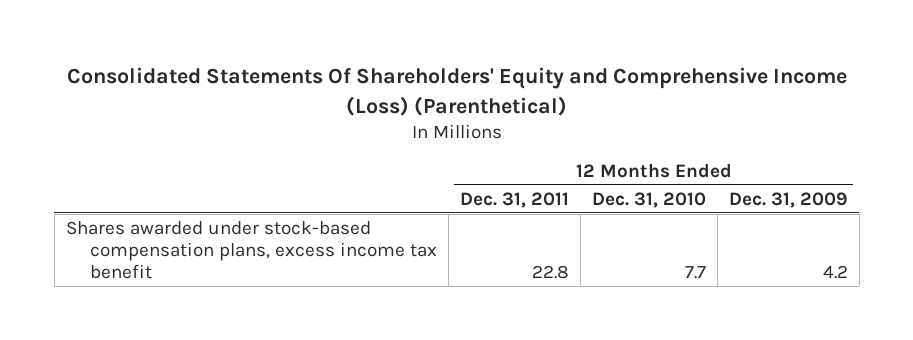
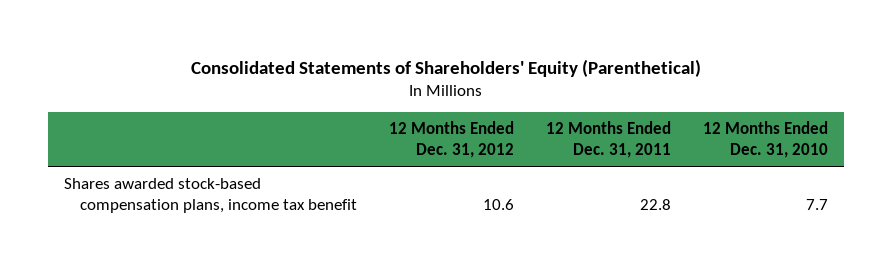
- Consolidated Statements Of Shareholders' Equity and Comprehensive Income (Loss) (Parenthetical)
+ Consolidated Statements of Shareholders' Equity (Parenthetical)
- | 12 Months Ended Dec. 31, 2011 | 12 Months Ended Dec. 31, 2010 | 12 Months Ended Dec. 31, 2009
+ | 12 Months Ended Dec. 31, 2012 | 12 Months Ended Dec. 31, 2011 | 12 Months Ended Dec. 31, 2010
- Shares awarded under stock-based compensation plans, excess income tax benefit | 22.8 | 7.7 | 4.2
+ Shares awarded stock-based compensation plans, income tax benefit | 10.6 | 22.8 | 7.7

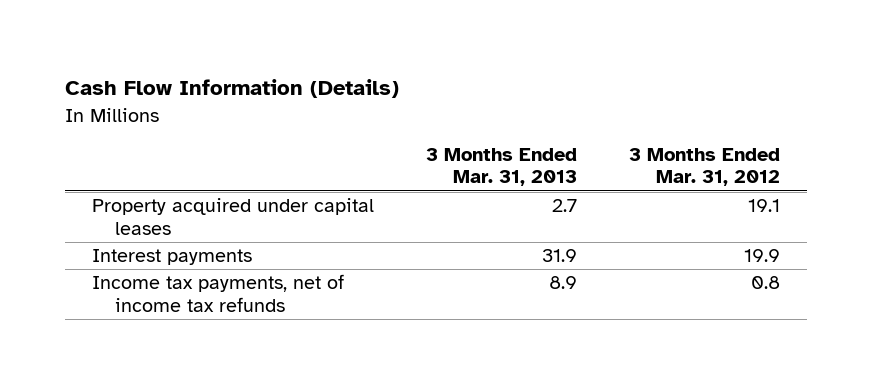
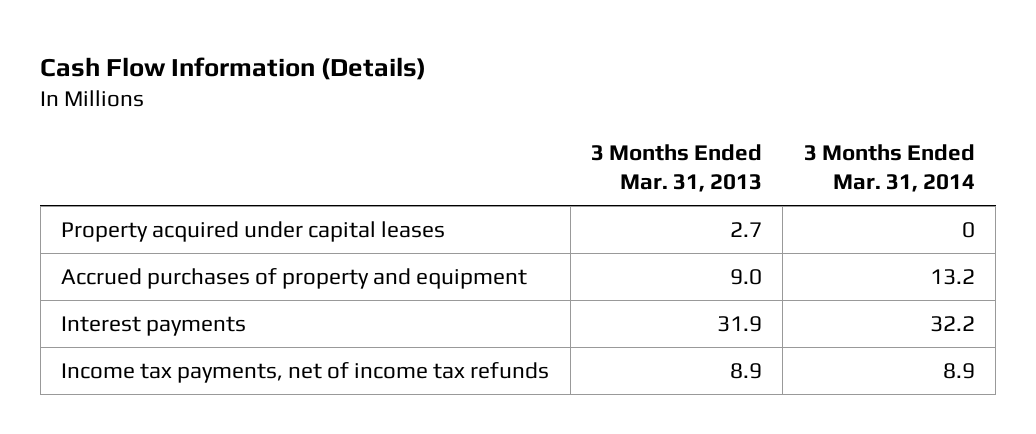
- | 3 Months Ended Mar. 31, 2013 | 3 Months Ended Mar. 31, 2012
+ | 3 Months Ended Mar. 31, 2013 | 3 Months Ended Mar. 31, 2014
+ Accrued purchases of property and equipment | 9.0 | 13.2

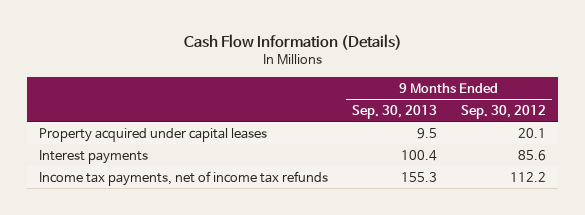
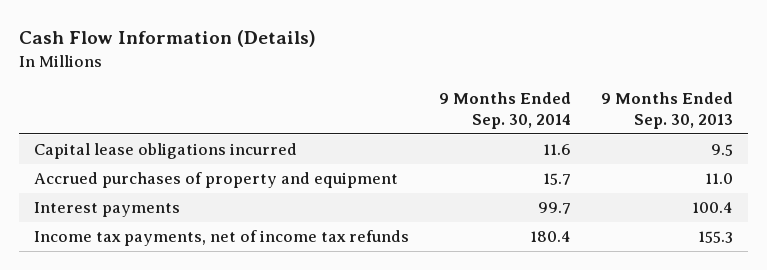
- | 9 Months Ended Sep. 30, 2013 | 9 Months Ended Sep. 30, 2012
+ | 9 Months Ended Sep. 30, 2014 | 9 Months Ended Sep. 30, 2013
- Property acquired under capital leases | 9.5 | 20.1
+ Capital lease obligations incurred | 11.6 | 9.5
+ Accrued purchases of property and equipment | 15.7 | 11.0

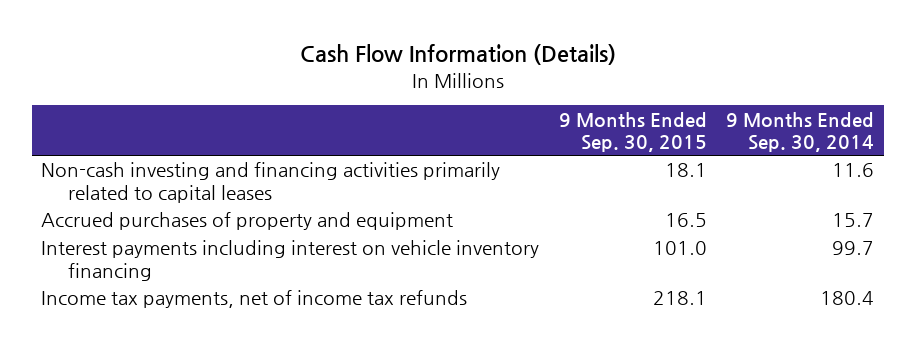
- | 9 Months Ended Sep. 30, 2014 | 9 Months Ended Sep. 30, 2013
+ | 9 Months Ended Sep. 30, 2015 | 9 Months Ended Sep. 30, 2014
- Capital lease obligations incurred | 11.6 | 9.5
+ Non-cash investing and financing activities primarily related to capital leases | 18.1 | 11.6
- Interest payments | 99.7 | 100.4
+ Interest payments including interest on vehicle inventory financing | 101.0 | 99.7

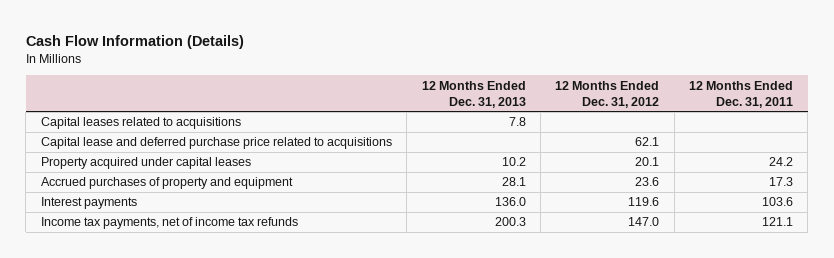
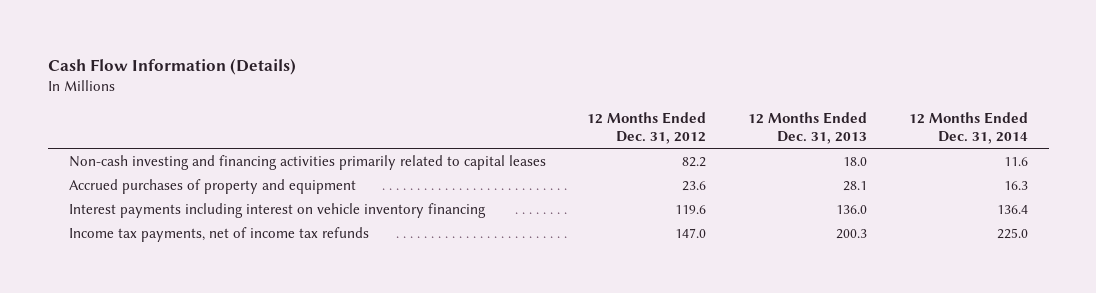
- | 12 Months Ended Dec. 31, 2013 | 12 Months Ended Dec. 31, 2012 | 12 Months Ended Dec. 31, 2011
+ | 12 Months Ended Dec. 31, 2012 | 12 Months Ended Dec. 31, 2013 | 12 Months Ended Dec. 31, 2014
- Capital leases related to acquisitions | 7.8 | |
- Capital lease and deferred purchase price related to acquisitions | | 62.1 |
- Property acquired under capital leases | 10.2 | 20.1 | 24.2
+ Non-cash investing and financing activities primarily related to capital leases | 82.2 | 18.0 | 11.6
- Interest payments | 136.0 | 119.6 | 103.6
+ Interest payments including interest on vehicle inventory financing | 119.6 | 136.0 | 136.4

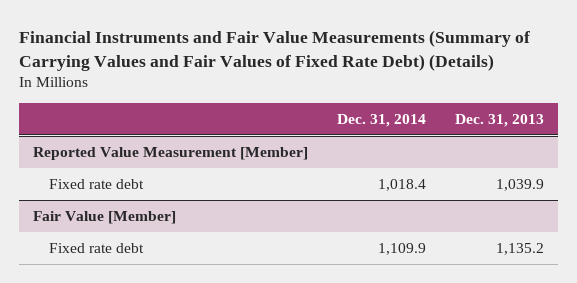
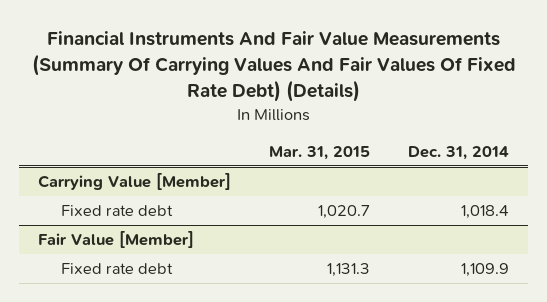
- Financial Instruments and Fair Value Measurements (Summary of Carrying Values and Fair Values of Fixed Rate Debt) (Details)
+ Financial Instruments And Fair Value Measurements (Summary Of Carrying Values And Fair Values Of Fixed Rate Debt) (Details)
- | Dec. 31, 2014 | Dec. 31, 2013
+ | Mar. 31, 2015 | Dec. 31, 2014
- Reported Value Measurement [Member]
+ Carrying Value [Member]

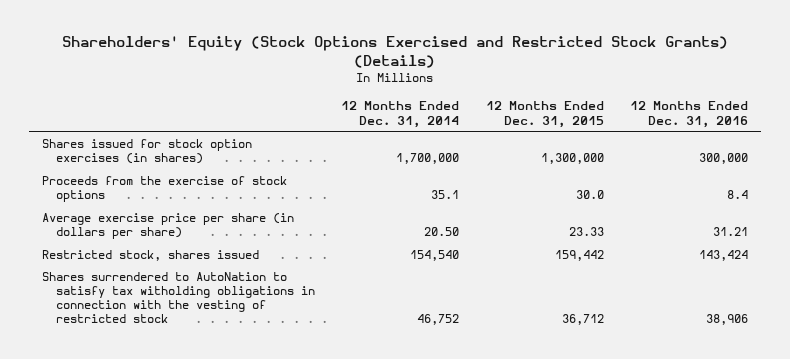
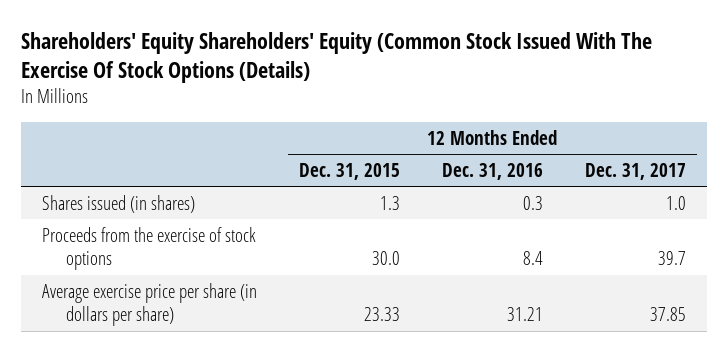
- Shareholders' Equity (Stock Options Exercised and Restricted Stock Grants) (Details)
+ Shareholders' Equity Shareholders' Equity (Common Stock Issued With The Exercise Of Stock Options (Details)
- | 12 Months Ended Dec. 31, 2014 | 12 Months Ended Dec. 31, 2015 | 12 Months Ended Dec. 31, 2016
+ | 12 Months Ended Dec. 31, 2015 | 12 Months Ended Dec. 31, 2016 | 12 Months Ended Dec. 31, 2017
- Shares issued for stock option exercises (in shares) | 1,700,000 | 1,300,000 | 300,000
+ Shares issued (in shares) | 1.3 | 0.3 | 1.0
- Restricted stock, shares issued | 154,540 | 159,442 | 143,424
- Shares surrendered to AutoNation to satisfy tax witholding obligations in connection with the vesting of restricted stock | 46,752 | 36,712 | 38,906

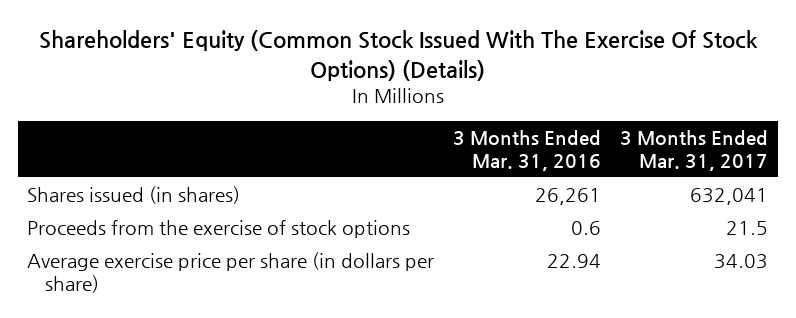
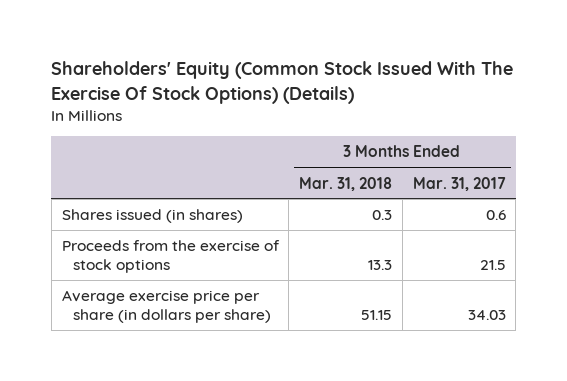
- | 3 Months Ended Mar. 31, 2016 | 3 Months Ended Mar. 31, 2017
+ | 3 Months Ended Mar. 31, 2018 | 3 Months Ended Mar. 31, 2017
- Shares issued (in shares) | 26,261 | 632,041
+ Shares issued (in shares) | 0.3 | 0.6

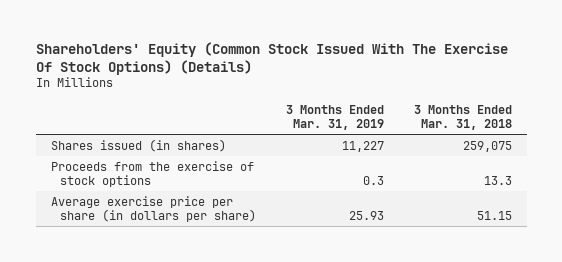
- | 3 Months Ended Mar. 31, 2018 | 3 Months Ended Mar. 31, 2017
+ | 3 Months Ended Mar. 31, 2019 | 3 Months Ended Mar. 31, 2018
- Shares issued (in shares) | 0.3 | 0.6
+ Shares issued (in shares) | 11,227 | 259,075

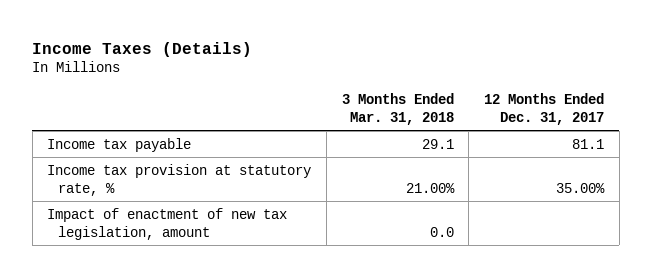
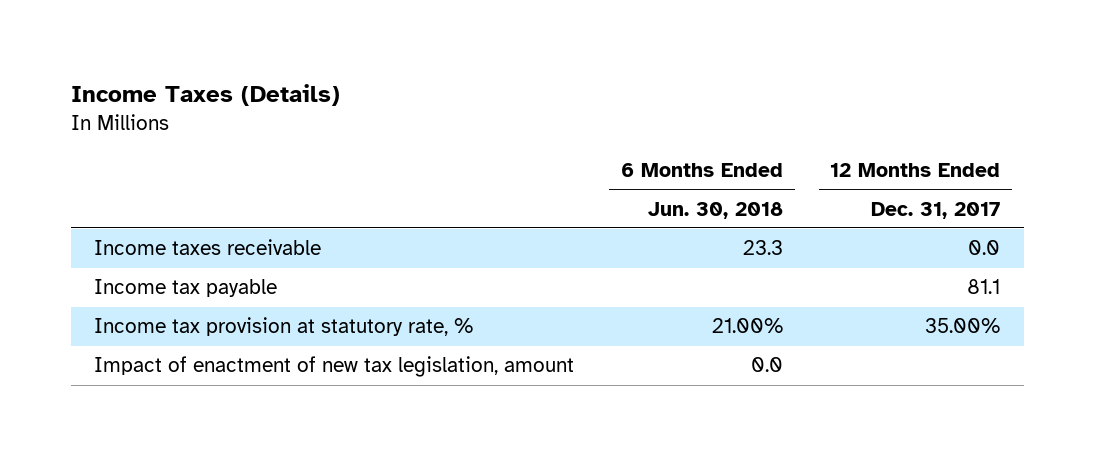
- | 3 Months Ended Mar. 31, 2018 | 12 Months Ended Dec. 31, 2017
+ | 6 Months Ended Jun. 30, 2018 | 12 Months Ended Dec. 31, 2017
+ Income taxes receivable | 23.3 | 0.0

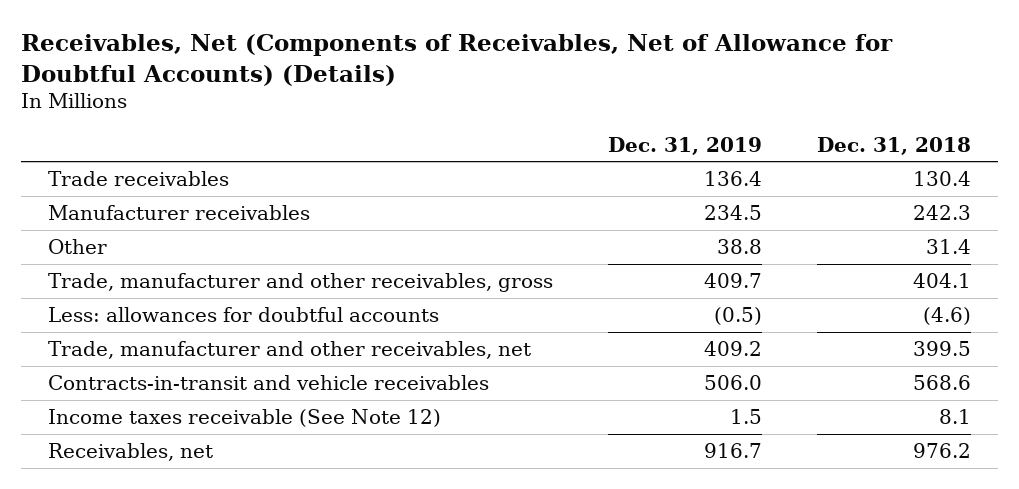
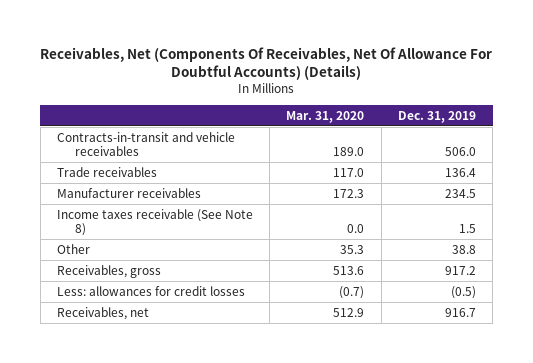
- Receivables, Net (Components of Receivables, Net of Allowance for Doubtful Accounts) (Details)
+ Receivables, Net (Components Of Receivables, Net Of Allowance For Doubtful Accounts) (Details)
- | Dec. 31, 2019 | Dec. 31, 2018
+ | Mar. 31, 2020 | Dec. 31, 2019
moved up: Contracts-in-transit and vehicle receivables | 189.0 | 506.0
+ Income taxes receivable (See Note 8) | 0.0 | 1.5
- Trade, manufacturer and other receivables, gross | 409.7 | 404.1
- Less: allowances for doubtful accounts | (0.5) | (4.6)
- Trade, manufacturer and other receivables, net | 409.2 | 399.5
- Income taxes receivable (See Note 12) | 1.5 | 8.1
+ Receivables, gross | 513.6 | 917.2
+ Less: allowances for credit losses | (0.7) | (0.5)

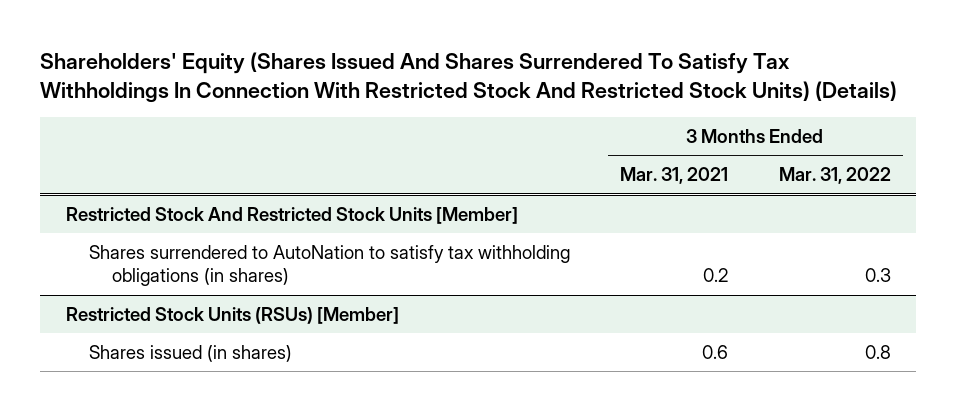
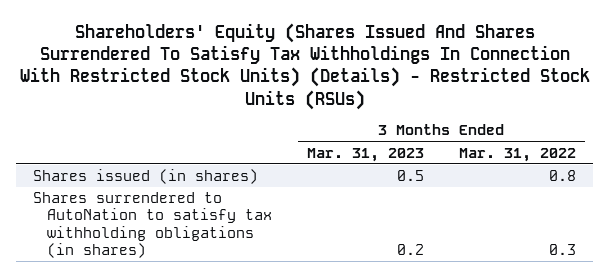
- Shareholders' Equity (Shares Issued And Shares Surrendered To Satisfy Tax Withholdings In Connection With Restricted Stock And Restricted Stock Units) (Details)
+ Shareholders' Equity (Shares Issued And Shares Surrendered To Satisfy Tax Withholdings In Connection With Restricted Stock Units) (Details) - Restricted Stock Units (RSUs)
- | 3 Months Ended Mar. 31, 2021 | 3 Months Ended Mar. 31, 2022
+ | 3 Months Ended Mar. 31, 2023 | 3 Months Ended Mar. 31, 2022
- Restricted Stock And Restricted Stock Units [Member]
- Shares surrendered to AutoNation to satisfy tax withholding obligations (in shares) | 0.2 | 0.3
- Restricted Stock Units (RSUs) [Member]
+ Shares surrendered to AutoNation to satisfy tax withholding obligations (in shares) | 0.2 | 0.3

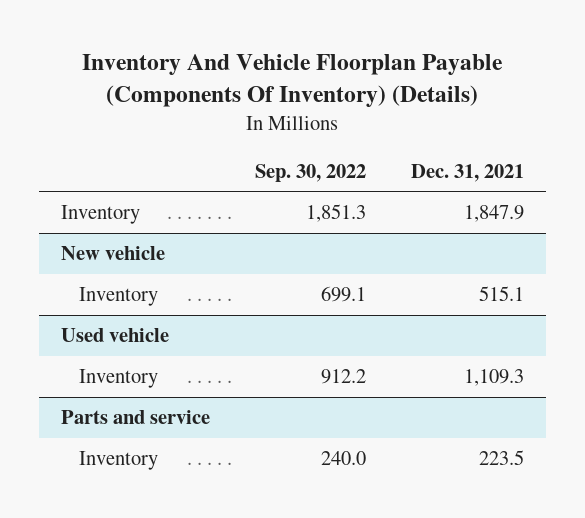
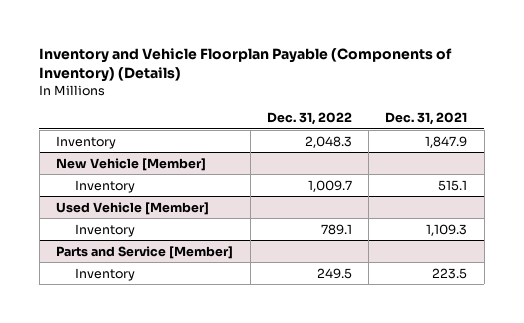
- Inventory And Vehicle Floorplan Payable (Components Of Inventory) (Details)
+ Inventory and Vehicle Floorplan Payable (Components of Inventory) (Details)
- | Sep. 30, 2022 | Dec. 31, 2021
+ | Dec. 31, 2022 | Dec. 31, 2021
- New vehicle
+ New Vehicle [Member]
- Used vehicle
+ Used Vehicle [Member]
- Parts and service
+ Parts and Service [Member]

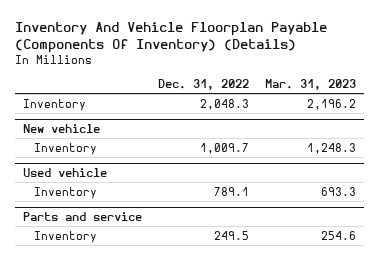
- Inventory and Vehicle Floorplan Payable (Components of Inventory) (Details)
+ Inventory And Vehicle Floorplan Payable (Components Of Inventory) (Details)
- | Dec. 31, 2022 | Dec. 31, 2021
+ | Dec. 31, 2022 | Mar. 31, 2023
- New Vehicle [Member]
+ New vehicle
- Used Vehicle [Member]
+ Used vehicle
- Parts and Service [Member]
+ Parts and service

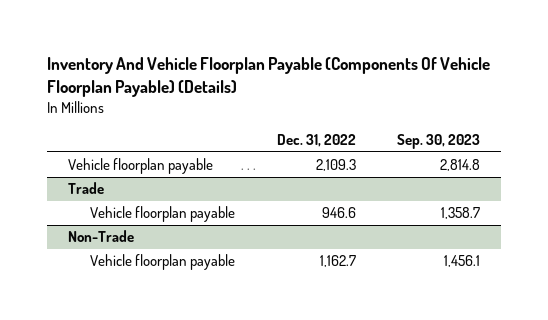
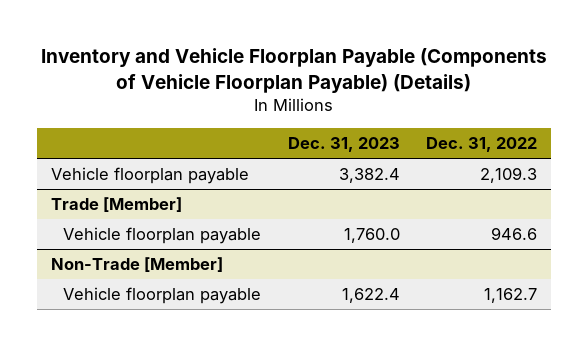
- Inventory And Vehicle Floorplan Payable (Components Of Vehicle Floorplan Payable) (Details)
+ Inventory and Vehicle Floorplan Payable (Components of Vehicle Floorplan Payable) (Details)
- | Dec. 31, 2022 | Sep. 30, 2023
+ | Dec. 31, 2023 | Dec. 31, 2022
- Trade
+ Trade [Member]
- Non-Trade
+ Non-Trade [Member]

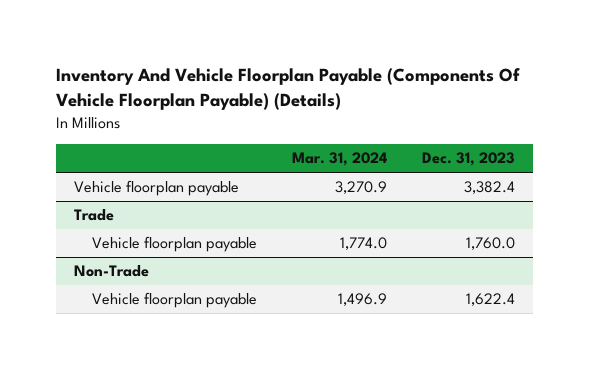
- Inventory and Vehicle Floorplan Payable (Components of Vehicle Floorplan Payable) (Details)
+ Inventory And Vehicle Floorplan Payable (Components Of Vehicle Floorplan Payable) (Details)
- | Dec. 31, 2023 | Dec. 31, 2022
+ | Mar. 31, 2024 | Dec. 31, 2023
- Trade [Member]
+ Trade
- Non-Trade [Member]
+ Non-Trade

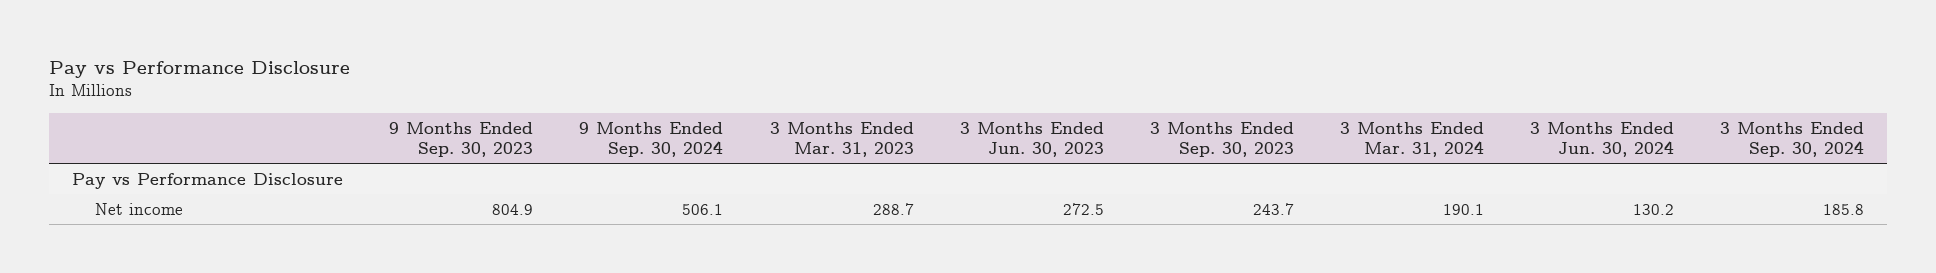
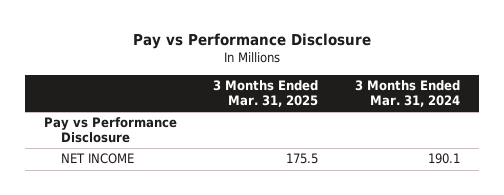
- | 9 Months Ended Sep. 30, 2023 | 9 Months Ended Sep. 30, 2024 | 3 Months Ended Mar. 31, 2023 | 3 Months Ended Jun. 30, 2023 | 3 Months Ended Sep. 30, 2023 | 3 Months Ended Mar. 31, 2024 | 3 Months Ended Jun. 30, 2024 | 3 Months Ended Sep. 30, 2024
+ | 3 Months Ended Mar. 31, 2025 | 3 Months Ended Mar. 31, 2024
- Net income | 804.9 | 506.1 | 288.7 | 272.5 | 243.7 | 190.1 | 130.2 | 185.8
+ NET INCOME | 175.5 | 190.1

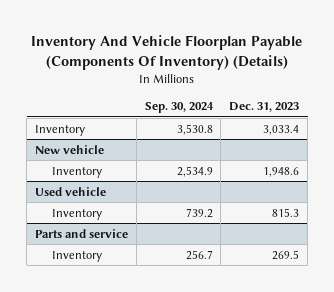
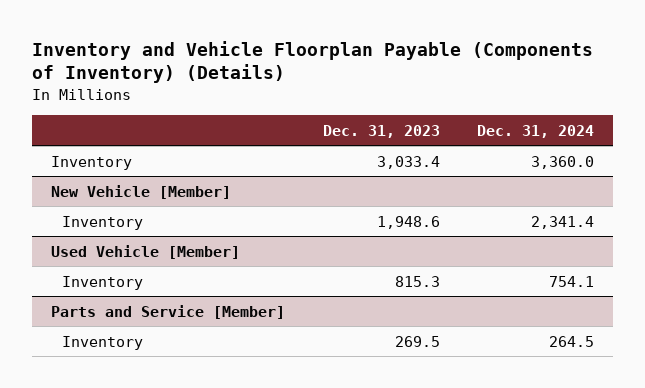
- Inventory And Vehicle Floorplan Payable (Components Of Inventory) (Details)
+ Inventory and Vehicle Floorplan Payable (Components of Inventory) (Details)
- | Sep. 30, 2024 | Dec. 31, 2023
+ | Dec. 31, 2023 | Dec. 31, 2024
- New vehicle
+ New Vehicle [Member]
- Used vehicle
+ Used Vehicle [Member]
- Parts and service
+ Parts and Service [Member]

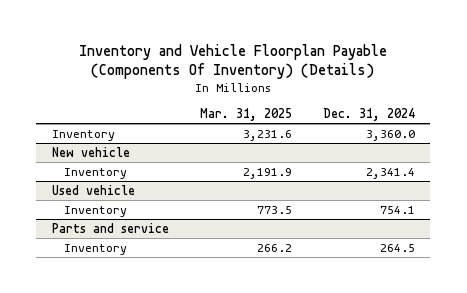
- Inventory and Vehicle Floorplan Payable (Components of Inventory) (Details)
+ Inventory and Vehicle Floorplan Payable (Components Of Inventory) (Details)
- | Dec. 31, 2023 | Dec. 31, 2024
+ | Mar. 31, 2025 | Dec. 31, 2024
- New Vehicle [Member]
+ New vehicle
- Used Vehicle [Member]
+ Used vehicle
- Parts and Service [Member]
+ Parts and service

